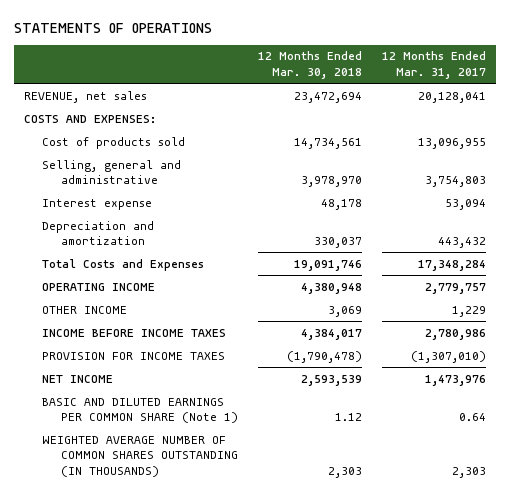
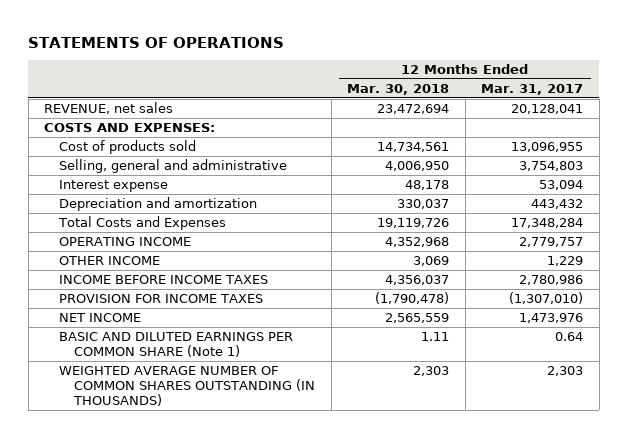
- Selling, general and administrative | 3,978,970 | 3,754,803
+ Selling, general and administrative | 4,006,950 | 3,754,803
- Total Costs and Expenses | 19,091,746 | 17,348,284
- OPERATING INCOME | 4,380,948 | 2,779,757
+ Total Costs and Expenses | 19,119,726 | 17,348,284
+ OPERATING INCOME | 4,352,968 | 2,779,757
- INCOME BEFORE INCOME TAXES | 4,384,017 | 2,780,986
+ INCOME BEFORE INCOME TAXES | 4,356,037 | 2,780,986
- NET INCOME | 2,593,539 | 1,473,976
- BASIC AND DILUTED EARNINGS PER COMMON SHARE (Note 1) | 1.12 | 0.64
+ NET INCOME | 2,565,559 | 1,473,976
+ BASIC AND DILUTED EARNINGS PER COMMON SHARE (Note 1) | 1.11 | 0.64

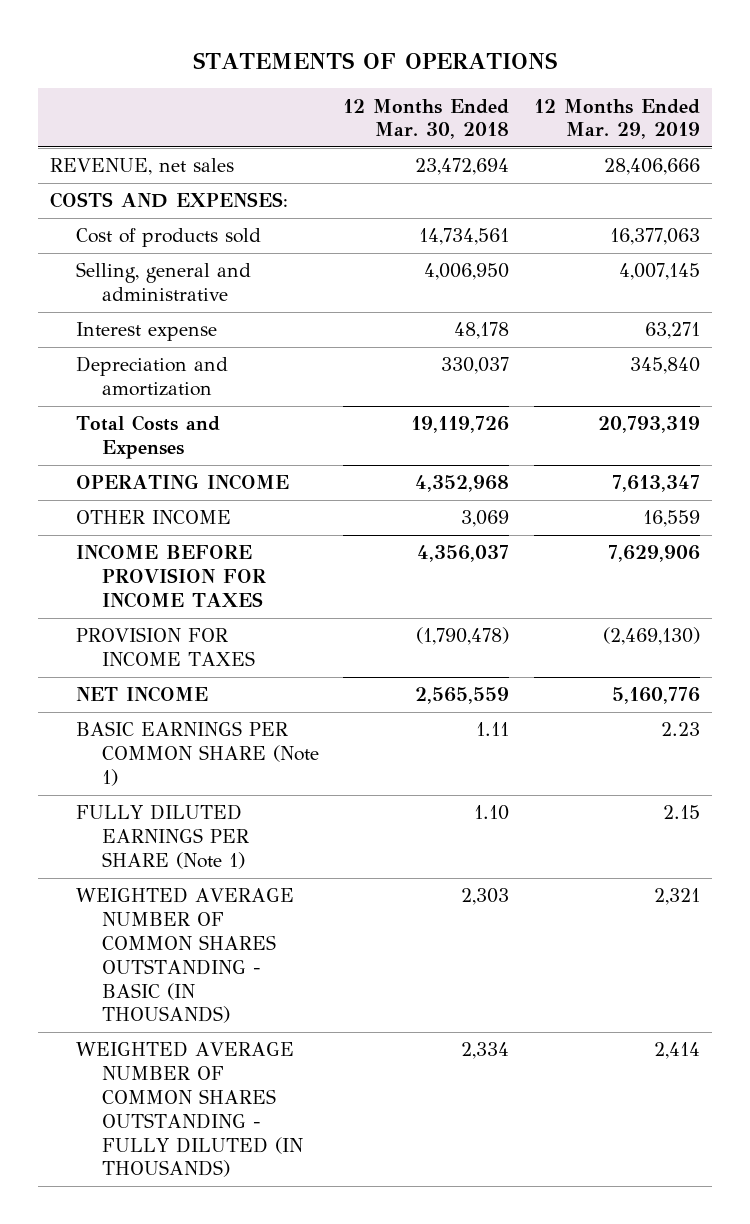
- | 12 Months Ended Mar. 30, 2018 | 12 Months Ended Mar. 31, 2017
+ | 12 Months Ended Mar. 30, 2018 | 12 Months Ended Mar. 29, 2019
- INCOME BEFORE INCOME TAXES | 4,356,037 | 2,780,986
+ INCOME BEFORE PROVISION FOR INCOME TAXES | 4,356,037 | 7,629,906
- BASIC AND DILUTED EARNINGS PER COMMON SHARE (Note 1) | 1.11 | 0.64
- WEIGHTED AVERAGE NUMBER OF COMMON SHARES OUTSTANDING (IN THOUSANDS) | 2,303 | 2,303
+ BASIC EARNINGS PER COMMON SHARE (Note 1) | 1.11 | 2.23
+ FULLY DILUTED EARNINGS PER SHARE (Note 1) | 1.10 | 2.15
+ WEIGHTED AVERAGE NUMBER OF COMMON SHARES OUTSTANDING - BASIC (IN THOUSANDS) | 2,303 | 2,321
+ WEIGHTED AVERAGE NUMBER OF COMMON SHARES OUTSTANDING - FULLY DILUTED (IN THOUSANDS) | 2,334 | 2,414

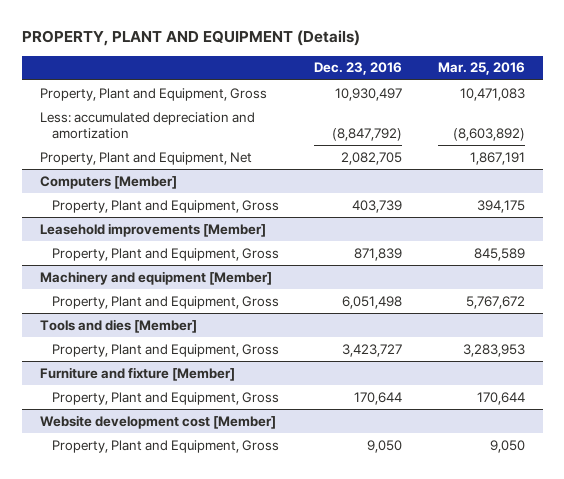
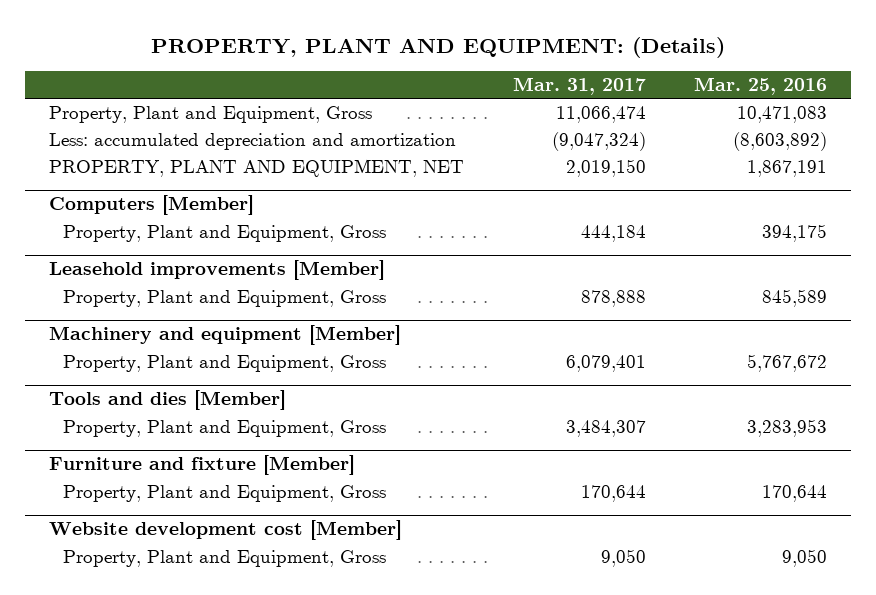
- PROPERTY, PLANT AND EQUIPMENT (Details)
+ PROPERTY, PLANT AND EQUIPMENT: (Details)
- | Dec. 23, 2016 | Mar. 25, 2016
+ | Mar. 31, 2017 | Mar. 25, 2016
- Property, Plant and Equipment, Net | 2,082,705 | 1,867,191
+ PROPERTY, PLANT AND EQUIPMENT, NET | 2,019,150 | 1,867,191

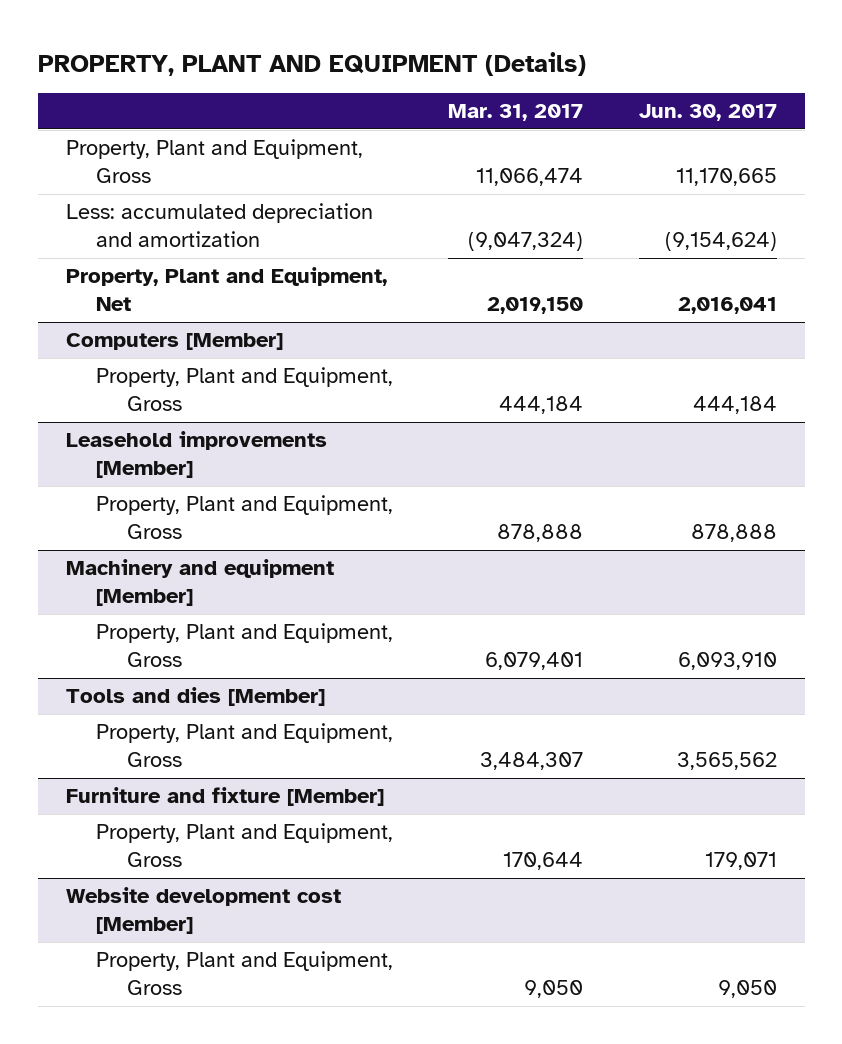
- PROPERTY, PLANT AND EQUIPMENT: (Details)
+ PROPERTY, PLANT AND EQUIPMENT (Details)
- | Mar. 31, 2017 | Mar. 25, 2016
+ | Mar. 31, 2017 | Jun. 30, 2017
- PROPERTY, PLANT AND EQUIPMENT, NET | 2,019,150 | 1,867,191
+ Property, Plant and Equipment, Net | 2,019,150 | 2,016,041

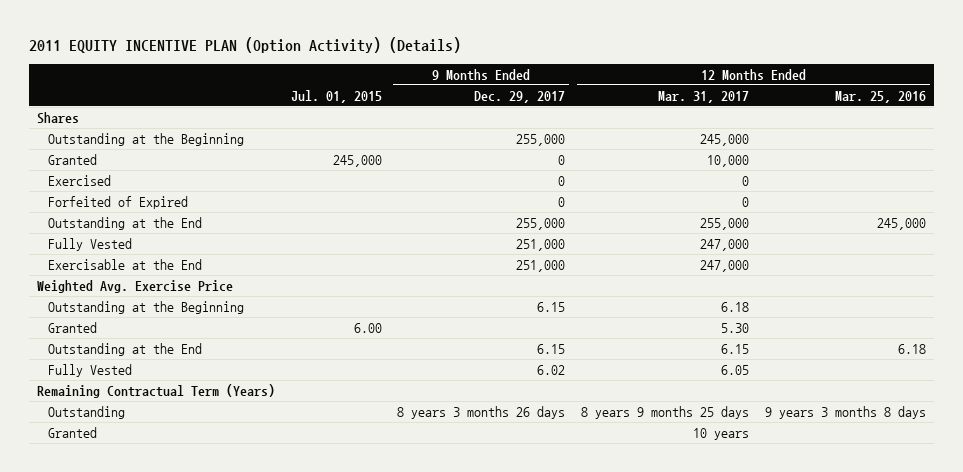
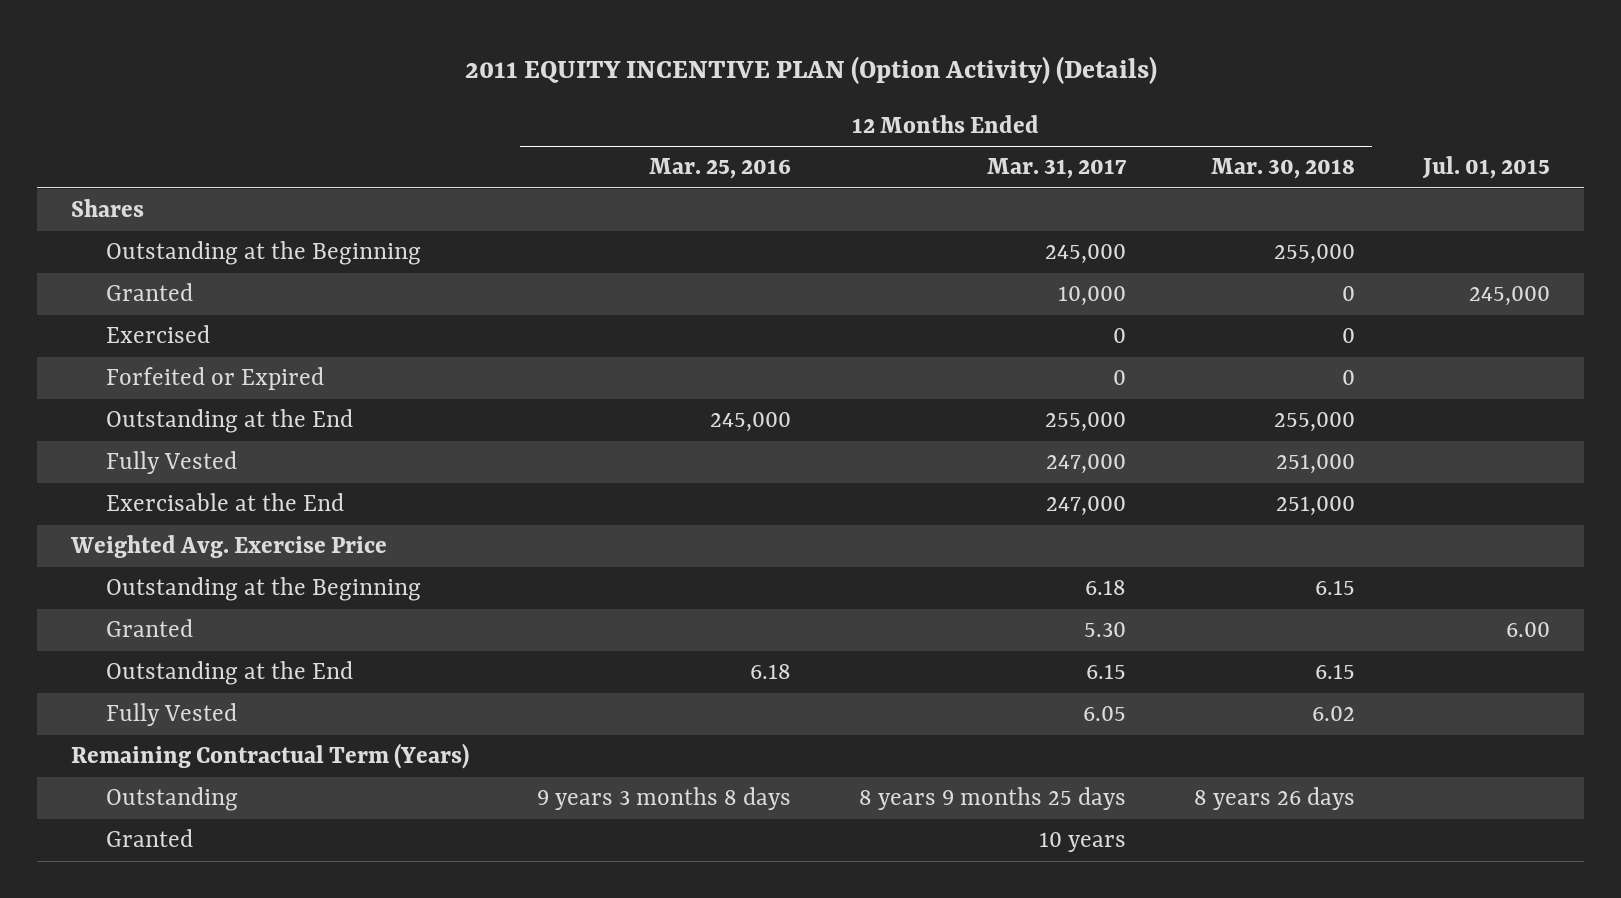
- | Jul. 01, 2015 | 9 Months Ended Dec. 29, 2017 | 12 Months Ended Mar. 31, 2017 | 12 Months Ended Mar. 25, 2016
+ | 12 Months Ended Mar. 25, 2016 | 12 Months Ended Mar. 31, 2017 | 12 Months Ended Mar. 30, 2018 | Jul. 01, 2015
- Forfeited of Expired | | 0 | 0 |
+ Forfeited or Expired | | 0 | 0 |

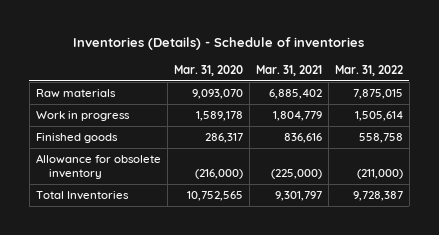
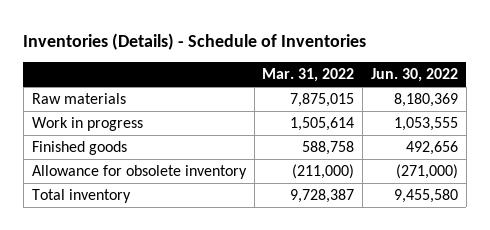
- Inventories (Details) - Schedule of inventories
+ Inventories (Details) - Schedule of Inventories
- | Mar. 31, 2020 | Mar. 31, 2021 | Mar. 31, 2022
+ | Mar. 31, 2022 | Jun. 30, 2022
- Finished goods | 286,317 | 836,616 | 558,758
+ Finished goods | 588,758 | 492,656
- Total Inventories | 10,752,565 | 9,301,797 | 9,728,387
+ Total inventory | 9,728,387 | 9,455,580

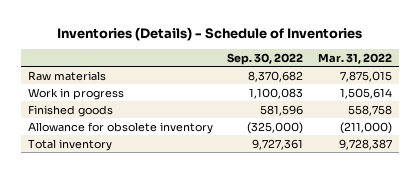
- | Mar. 31, 2022 | Jun. 30, 2022
+ | Sep. 30, 2022 | Mar. 31, 2022
- Finished goods | 588,758 | 492,656
+ Finished goods | 581,596 | 558,758

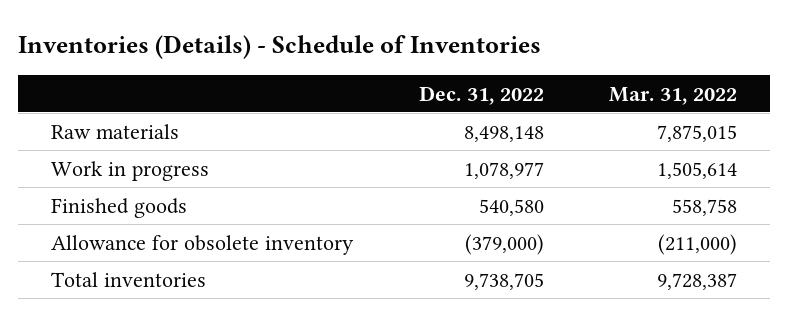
- | Sep. 30, 2022 | Mar. 31, 2022
+ | Dec. 31, 2022 | Mar. 31, 2022
- Total inventory | 9,727,361 | 9,728,387
+ Total inventories | 9,738,705 | 9,728,387

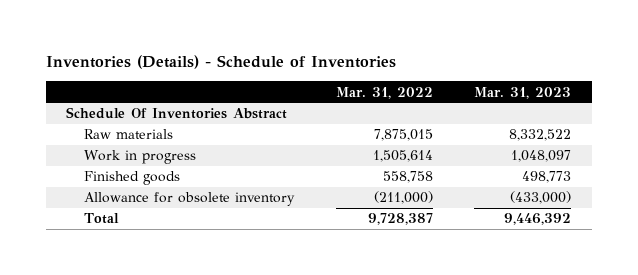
- | Dec. 31, 2022 | Mar. 31, 2022
+ | Mar. 31, 2022 | Mar. 31, 2023
+ Schedule Of Inventories Abstract
- Total inventories | 9,738,705 | 9,728,387
+ Total | 9,728,387 | 9,446,392

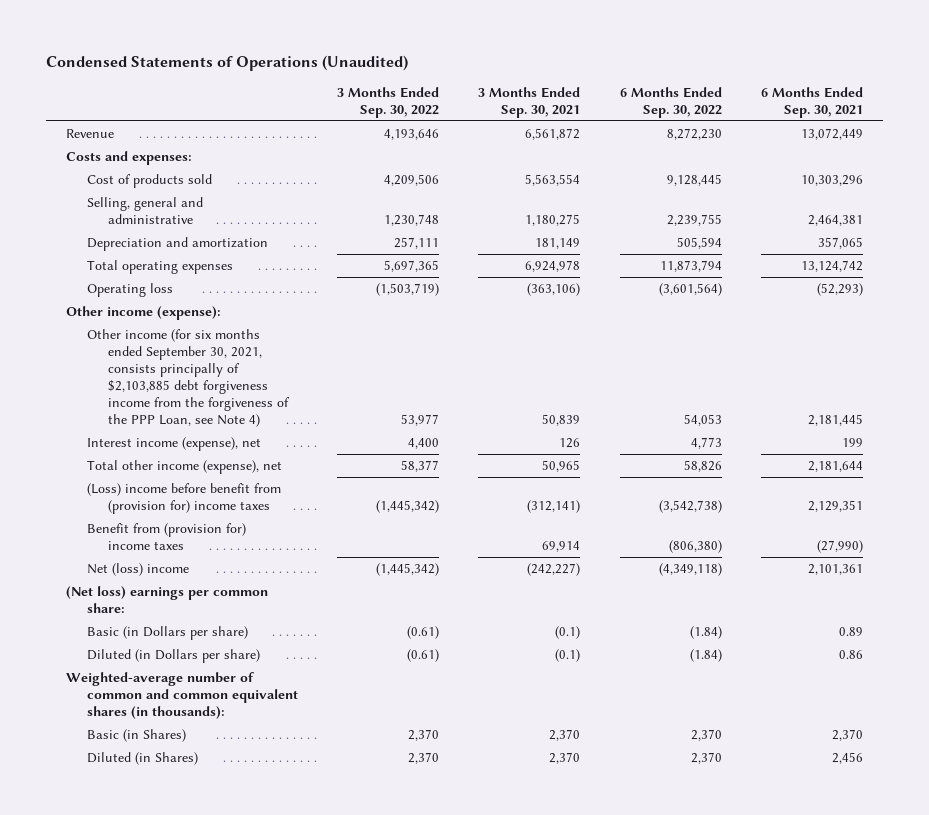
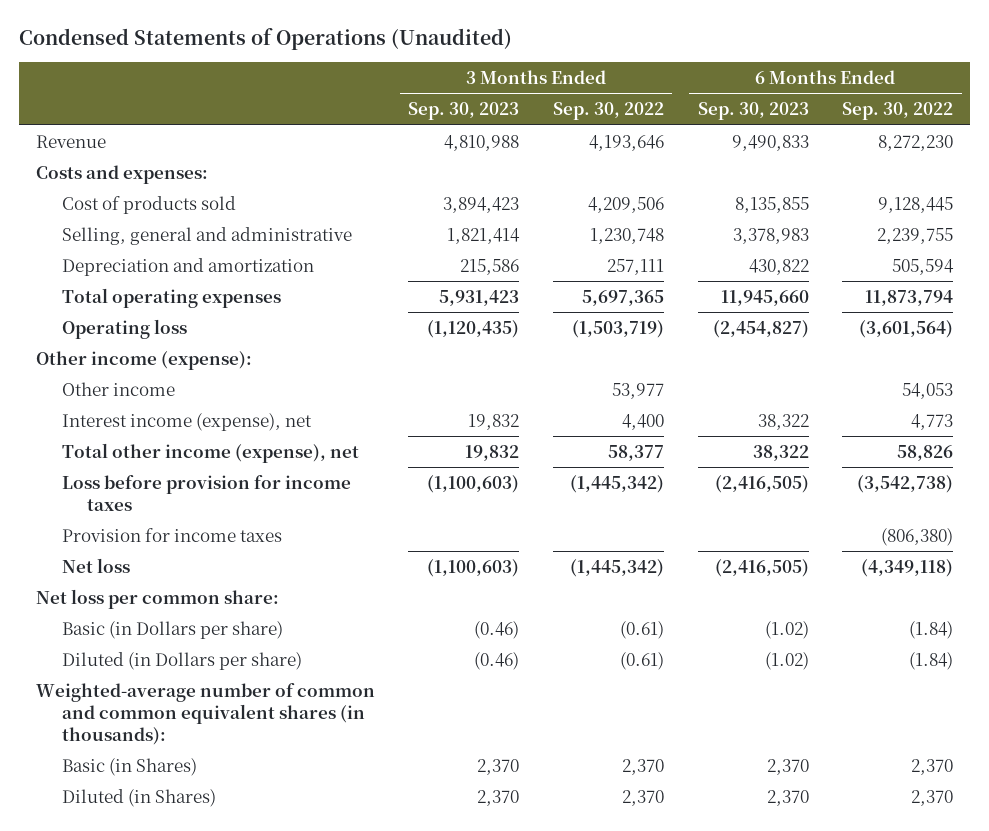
- | 3 Months Ended Sep. 30, 2022 | 3 Months Ended Sep. 30, 2021 | 6 Months Ended Sep. 30, 2022 | 6 Months Ended Sep. 30, 2021
+ | 3 Months Ended Sep. 30, 2023 | 3 Months Ended Sep. 30, 2022 | 6 Months Ended Sep. 30, 2023 | 6 Months Ended Sep. 30, 2022
- Other income (for six months ended September 30, 2021, consists principally of $2,103,885 debt forgiveness income from the forgiveness of the PPP Loan, see Note 4) | 53,977 | 50,839 | 54,053 | 2,181,445
+ Other income | | 53,977 | | 54,053
- (Loss) income before benefit from (provision for) income taxes | (1,445,342) | (312,141) | (3,542,738) | 2,129,351
- Benefit from (provision for) income taxes | | 69,914 | (806,380) | (27,990)
- Net (loss) income | (1,445,342) | (242,227) | (4,349,118) | 2,101,361
- (Net loss) earnings per common share:
+ Loss before provision for income taxes | (1,100,603) | (1,445,342) | (2,416,505) | (3,542,738)
+ Provision for income taxes | | | | (806,380)
+ Net loss | (1,100,603) | (1,445,342) | (2,416,505) | (4,349,118)
+ Net loss per common share:

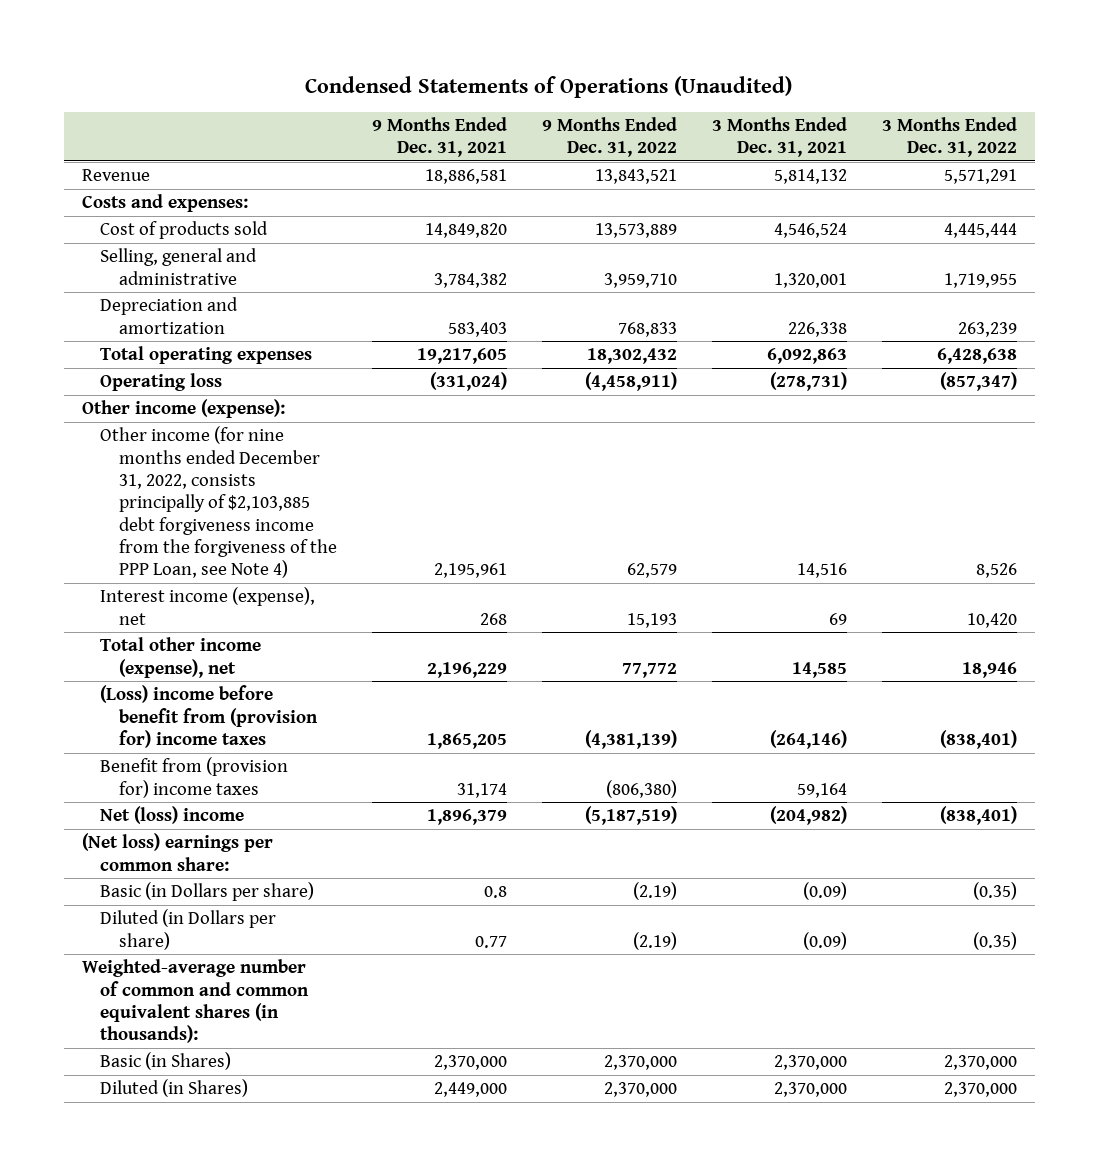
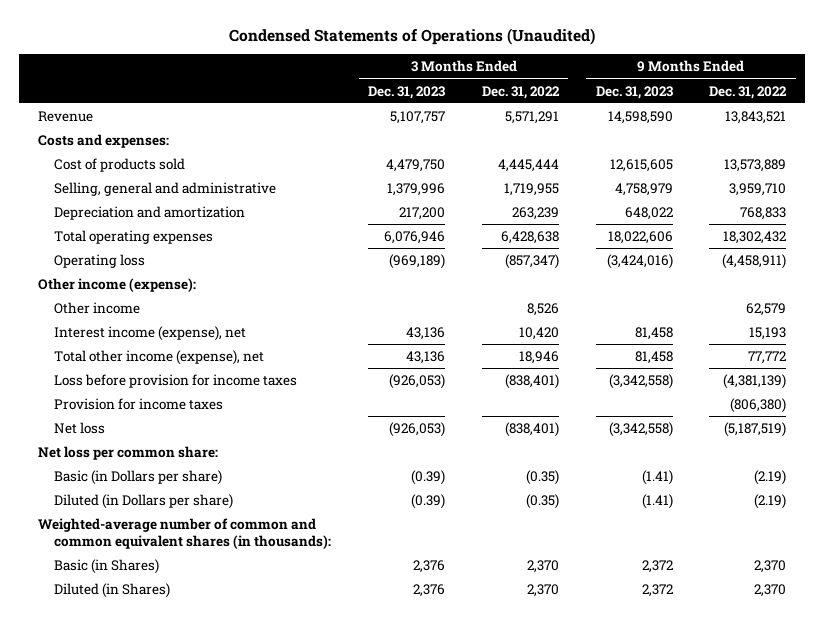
- | 9 Months Ended Dec. 31, 2021 | 9 Months Ended Dec. 31, 2022 | 3 Months Ended Dec. 31, 2021 | 3 Months Ended Dec. 31, 2022
+ | 3 Months Ended Dec. 31, 2023 | 3 Months Ended Dec. 31, 2022 | 9 Months Ended Dec. 31, 2023 | 9 Months Ended Dec. 31, 2022
- Other income (for nine months ended December 31, 2022, consists principally of $2,103,885 debt forgiveness income from the forgiveness of the PPP Loan, see Note 4) | 2,195,961 | 62,579 | 14,516 | 8,526
+ Other income | | 8,526 | | 62,579
- (Loss) income before benefit from (provision for) income taxes | 1,865,205 | (4,381,139) | (264,146) | (838,401)
- Benefit from (provision for) income taxes | 31,174 | (806,380) | 59,164 |
- Net (loss) income | 1,896,379 | (5,187,519) | (204,982) | (838,401)
- (Net loss) earnings per common share:
+ Loss before provision for income taxes | (926,053) | (838,401) | (3,342,558) | (4,381,139)
+ Provision for income taxes | | | | (806,380)
+ Net loss | (926,053) | (838,401) | (3,342,558) | (5,187,519)
+ Net loss per common share:
- Basic (in Shares) | 2,370,000 | 2,370,000 | 2,370,000 | 2,370,000
- Diluted (in Shares) | 2,449,000 | 2,370,000 | 2,370,000 | 2,370,000
+ Basic (in Shares) | 2,376 | 2,370 | 2,372 | 2,370
+ Diluted (in Shares) | 2,376 | 2,370 | 2,372 | 2,370

